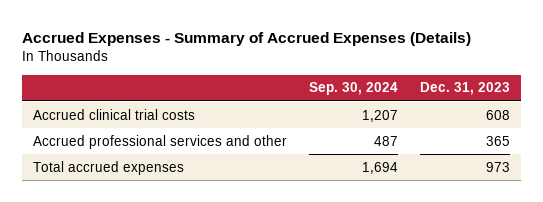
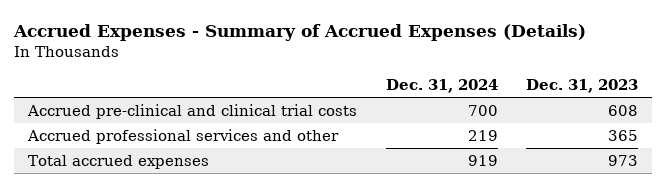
- | Sep. 30, 2024 | Dec. 31, 2023
+ | Dec. 31, 2024 | Dec. 31, 2023
- Accrued clinical trial costs | 1,207 | 608
+ Accrued pre-clinical and clinical trial costs | 700 | 608

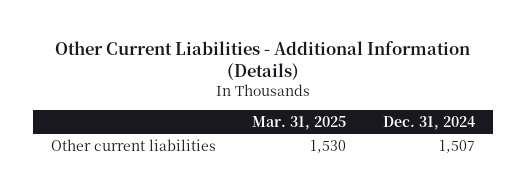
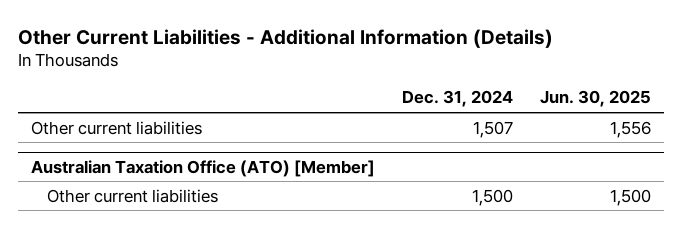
- | Mar. 31, 2025 | Dec. 31, 2024
+ | Dec. 31, 2024 | Jun. 30, 2025
+ Australian Taxation Office (ATO) [Member]
+ Other current liabilities | 1,500 | 1,500

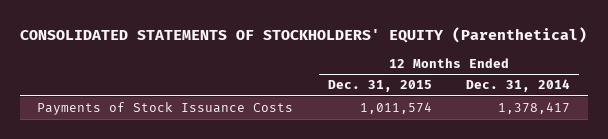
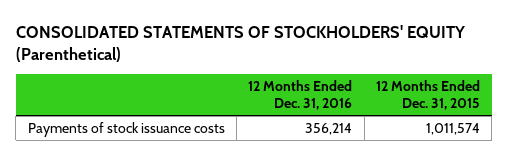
- | 12 Months Ended Dec. 31, 2015 | 12 Months Ended Dec. 31, 2014
+ | 12 Months Ended Dec. 31, 2016 | 12 Months Ended Dec. 31, 2015
- Payments of Stock Issuance Costs | 1,011,574 | 1,378,417
+ Payments of stock issuance costs | 356,214 | 1,011,574

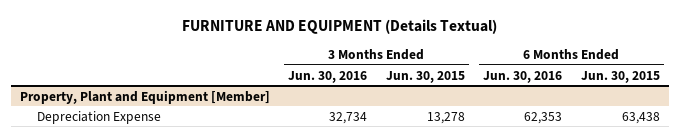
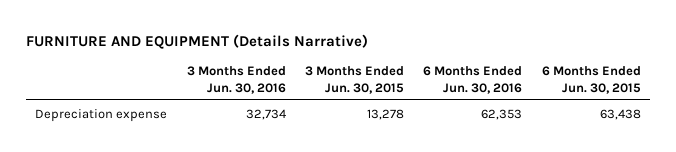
- FURNITURE AND EQUIPMENT (Details Textual)
+ FURNITURE AND EQUIPMENT (Details Narrative)
- Property, Plant and Equipment [Member]
- Depreciation Expense | 32,734 | 13,278 | 62,353 | 63,438
+ Depreciation expense | 32,734 | 13,278 | 62,353 | 63,438

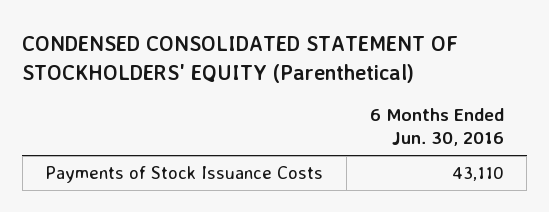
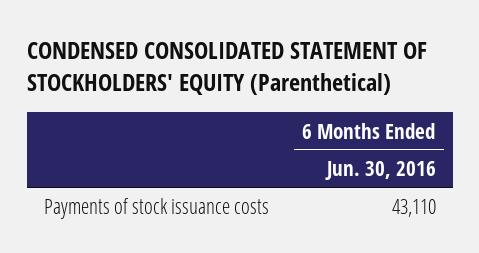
- Payments of Stock Issuance Costs | 43,110
+ Payments of stock issuance costs | 43,110

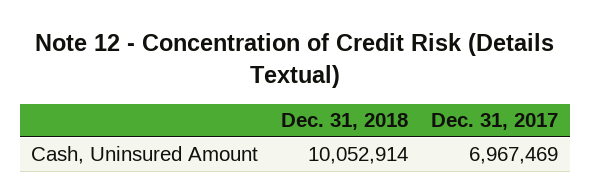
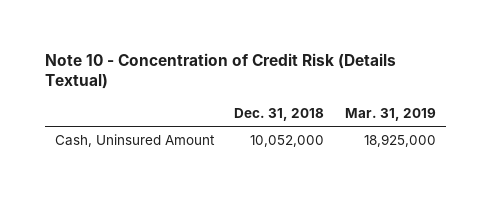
- Note 12 - Concentration of Credit Risk (Details Textual)
+ Note 10 - Concentration of Credit Risk (Details Textual)
- | Dec. 31, 2018 | Dec. 31, 2017
+ | Dec. 31, 2018 | Mar. 31, 2019
- Cash, Uninsured Amount | 10,052,914 | 6,967,469
+ Cash, Uninsured Amount | 10,052,000 | 18,925,000

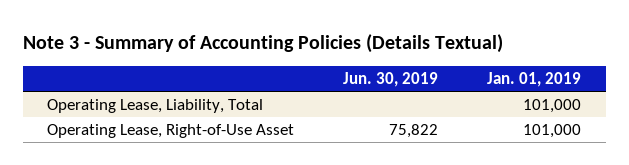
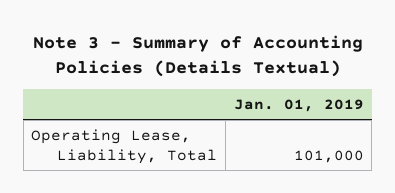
- | Jun. 30, 2019 | Jan. 01, 2019
+ | Jan. 01, 2019
- Operating Lease, Right-of-Use Asset | 75,822 | 101,000

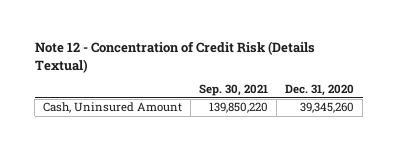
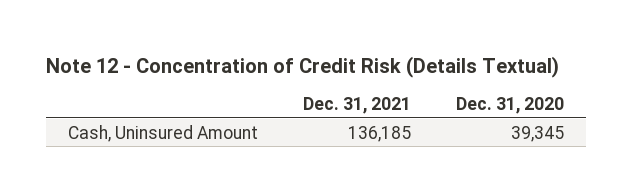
- | Sep. 30, 2021 | Dec. 31, 2020
+ | Dec. 31, 2021 | Dec. 31, 2020
- Cash, Uninsured Amount | 139,850,220 | 39,345,260
+ Cash, Uninsured Amount | 136,185 | 39,345

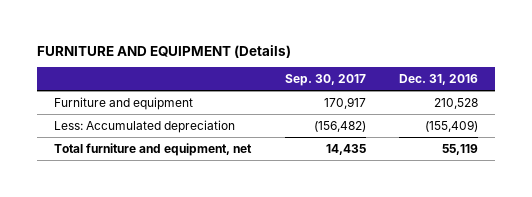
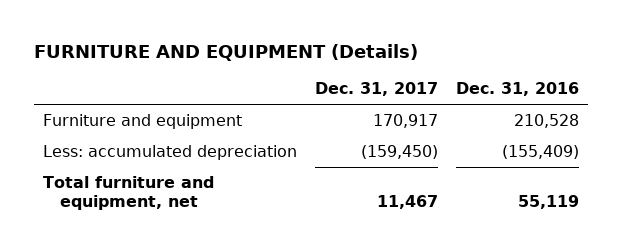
- | Sep. 30, 2017 | Dec. 31, 2016
+ | Dec. 31, 2017 | Dec. 31, 2016
- Less: Accumulated depreciation | (156,482) | (155,409)
+ Less: accumulated depreciation | (159,450) | (155,409)

